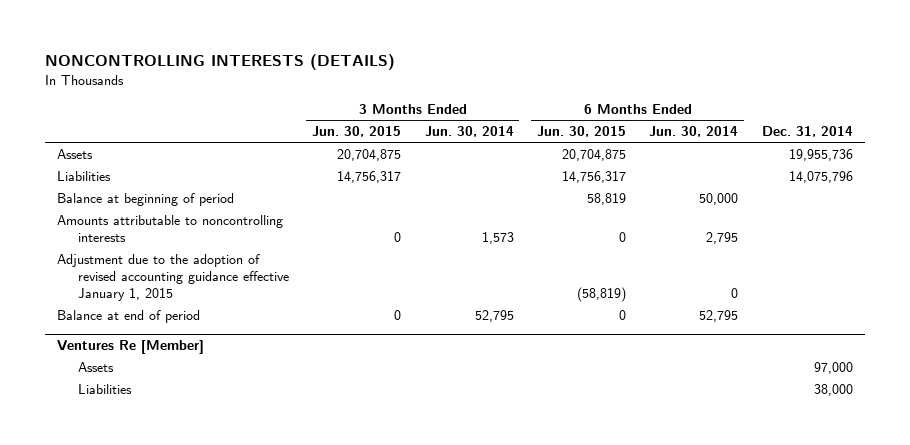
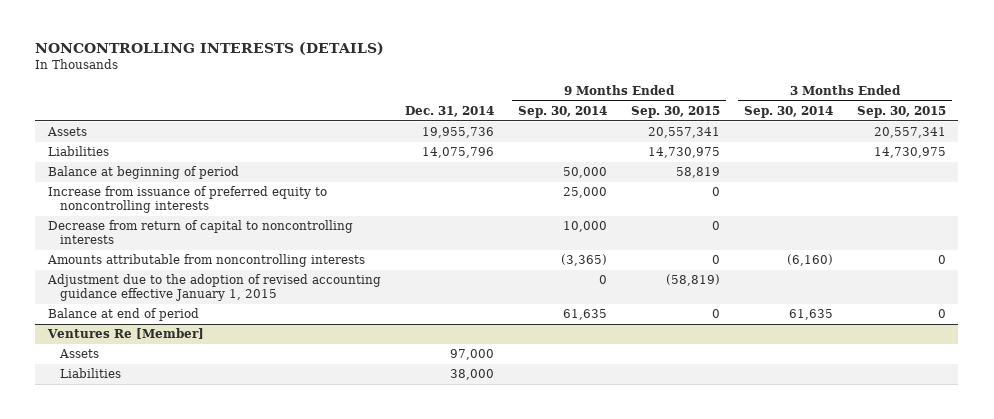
- | 3 Months Ended Jun. 30, 2015 | 3 Months Ended Jun. 30, 2014 | 6 Months Ended Jun. 30, 2015 | 6 Months Ended Jun. 30, 2014 | Dec. 31, 2014
+ | Dec. 31, 2014 | 9 Months Ended Sep. 30, 2014 | 9 Months Ended Sep. 30, 2015 | 3 Months Ended Sep. 30, 2014 | 3 Months Ended Sep. 30, 2015
- Amounts attributable to noncontrolling interests | 0 | 1,573 | 0 | 2,795 |
+ Increase from issuance of preferred equity to noncontrolling interests | | 25,000 | 0 | |
+ Decrease from return of capital to noncontrolling interests | | 10,000 | 0 | |
+ Amounts attributable from noncontrolling interests | | (3,365) | 0 | (6,160) | 0

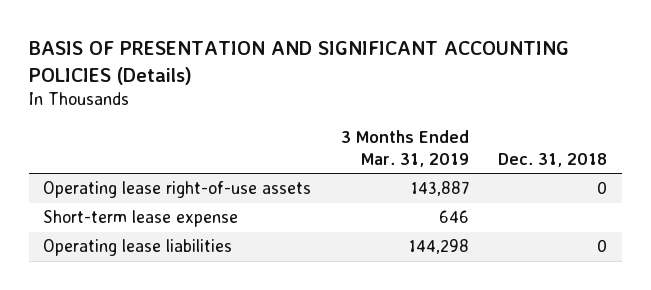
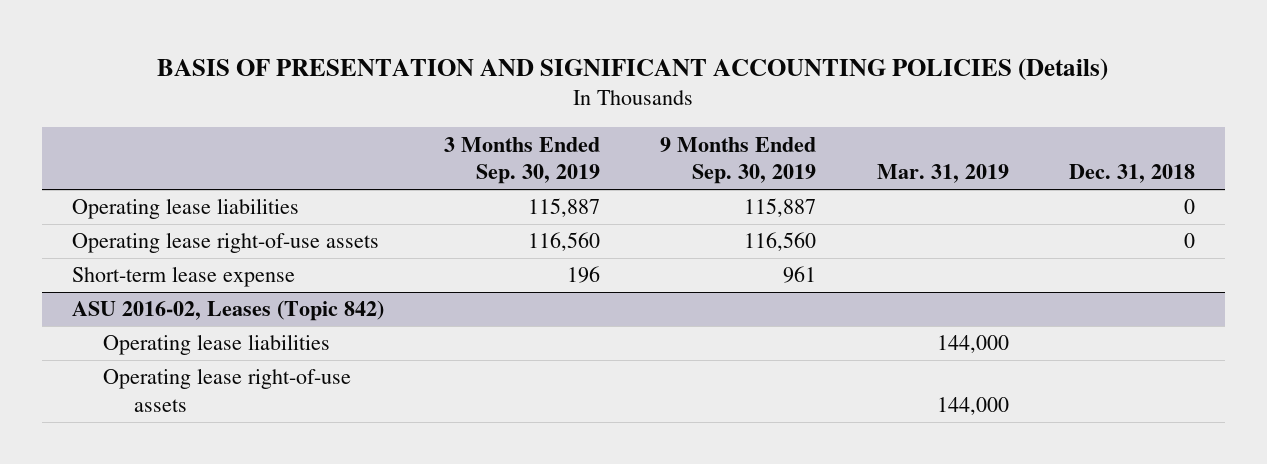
- | 3 Months Ended Mar. 31, 2019 | Dec. 31, 2018
+ | 3 Months Ended Sep. 30, 2019 | 9 Months Ended Sep. 30, 2019 | Mar. 31, 2019 | Dec. 31, 2018
moved up: Operating lease liabilities | 115,887 | 115,887 | | 0
+ ASU 2016-02, Leases (Topic 842)
+ Operating lease liabilities | | | 144,000 |
+ Operating lease right-of-use assets | | | 144,000 |

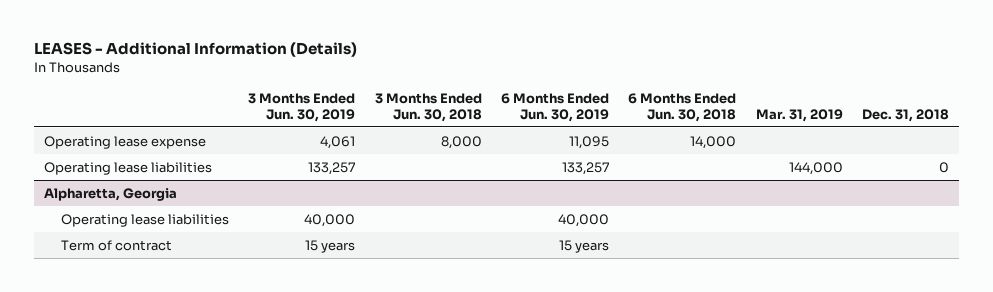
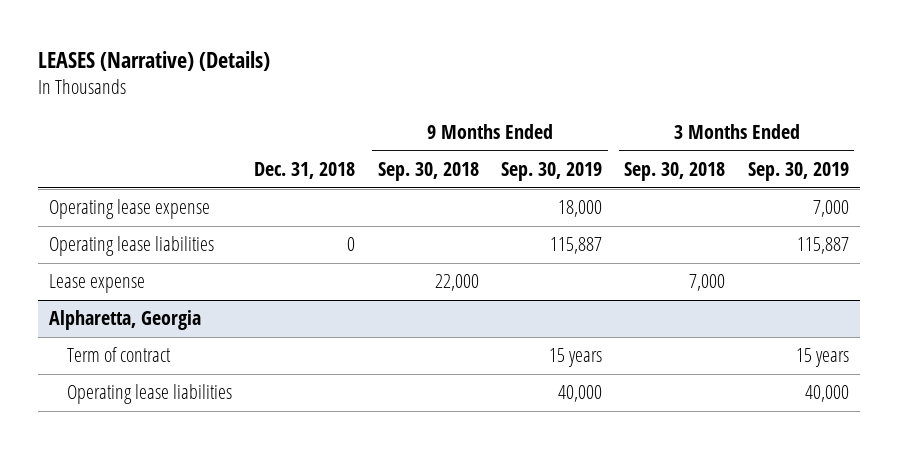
- LEASES - Additional Information (Details)
+ LEASES (Narrative) (Details)
- | 3 Months Ended Jun. 30, 2019 | 3 Months Ended Jun. 30, 2018 | 6 Months Ended Jun. 30, 2019 | 6 Months Ended Jun. 30, 2018 | Mar. 31, 2019 | Dec. 31, 2018
+ | Dec. 31, 2018 | 9 Months Ended Sep. 30, 2018 | 9 Months Ended Sep. 30, 2019 | 3 Months Ended Sep. 30, 2018 | 3 Months Ended Sep. 30, 2019
+ Lease expense | | 22,000 | | 7,000 |
@ Alpharetta, Georgia
moved down: Operating lease liabilities | | | 40,000 | | 40,000

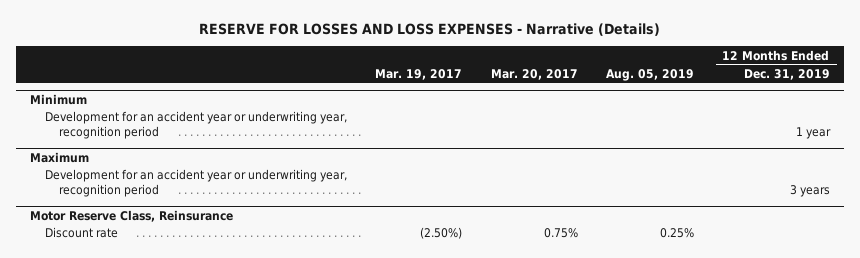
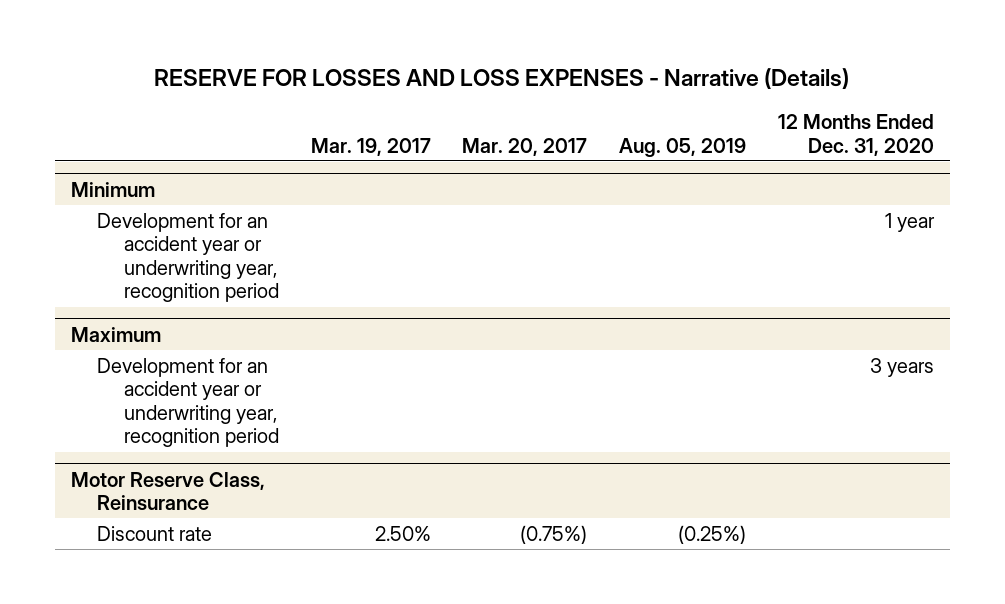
- | Mar. 19, 2017 | Mar. 20, 2017 | Aug. 05, 2019 | 12 Months Ended Dec. 31, 2019
+ | Mar. 19, 2017 | Mar. 20, 2017 | Aug. 05, 2019 | 12 Months Ended Dec. 31, 2020
@ Motor Reserve Class, Reinsurance
- Discount rate | (2.50%) | 0.75% | 0.25% |
+ Discount rate | 2.50% | (0.75%) | (0.25%) |

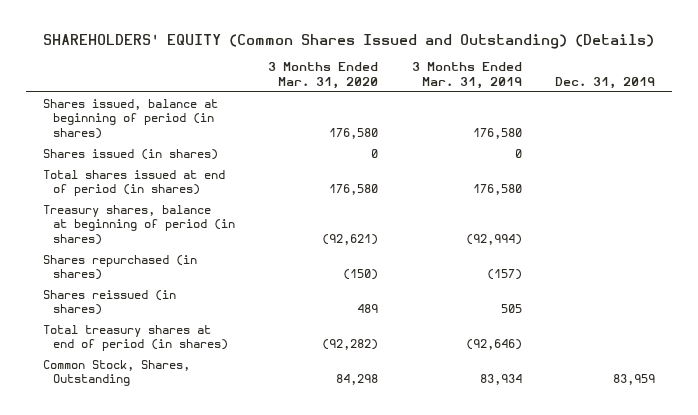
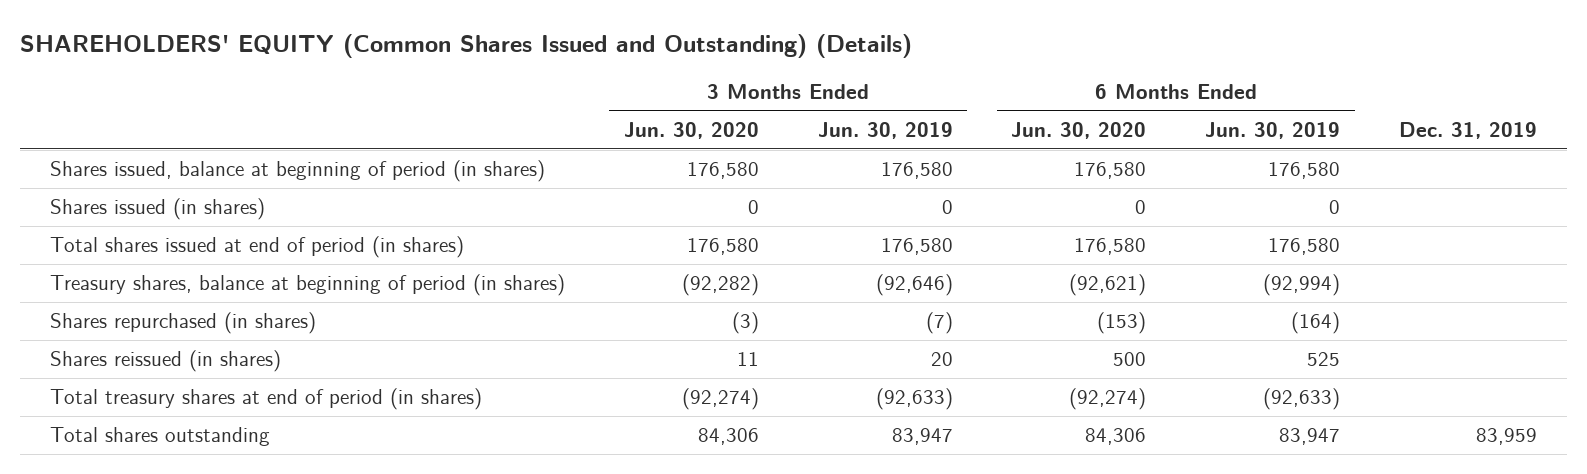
- | 3 Months Ended Mar. 31, 2020 | 3 Months Ended Mar. 31, 2019 | Dec. 31, 2019
+ | 3 Months Ended Jun. 30, 2020 | 3 Months Ended Jun. 30, 2019 | 6 Months Ended Jun. 30, 2020 | 6 Months Ended Jun. 30, 2019 | Dec. 31, 2019
- Common Stock, Shares, Outstanding | 84,298 | 83,934 | 83,959
+ Total shares outstanding | 84,306 | 83,947 | 84,306 | 83,947 | 83,959

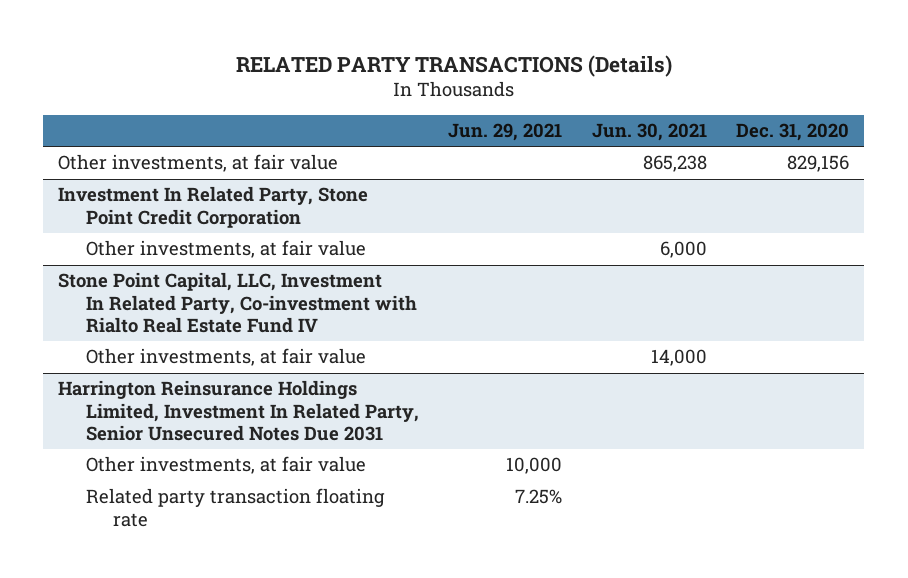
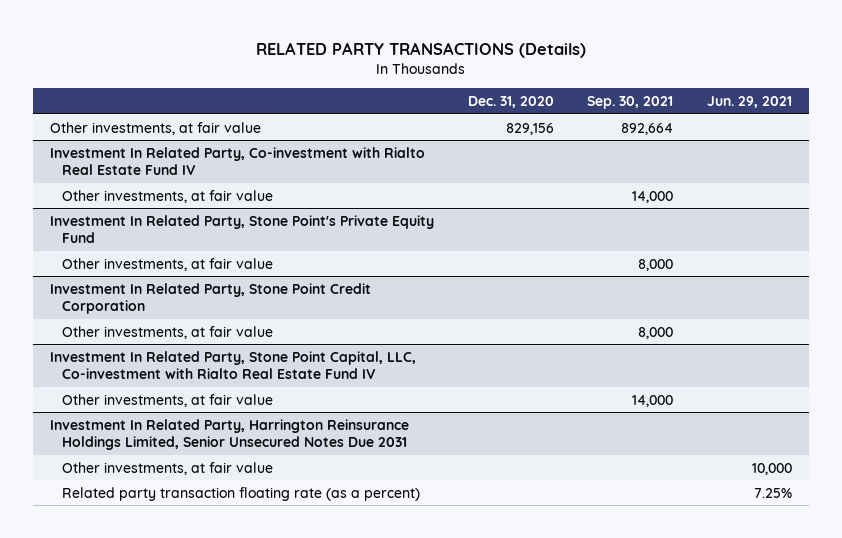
- | Jun. 29, 2021 | Jun. 30, 2021 | Dec. 31, 2020
+ | Dec. 31, 2020 | Sep. 30, 2021 | Jun. 29, 2021
+ Investment In Related Party, Co-investment with Rialto Real Estate Fund IV
+ Other investments, at fair value | | 14,000 |
+ Investment In Related Party, Stone Point's Private Equity Fund
+ Other investments, at fair value | | 8,000 |
- Stone Point Capital, LLC, Investment In Related Party, Co-investment with Rialto Real Estate Fund IV
+ Investment In Related Party, Stone Point Capital, LLC, Co-investment with Rialto Real Estate Fund IV
- Harrington Reinsurance Holdings Limited, Investment In Related Party, Senior Unsecured Notes Due 2031
+ Investment In Related Party, Harrington Reinsurance Holdings Limited, Senior Unsecured Notes Due 2031
- Related party transaction floating rate | 7.25% | |
+ Related party transaction floating rate (as a percent) | | | 7.25%

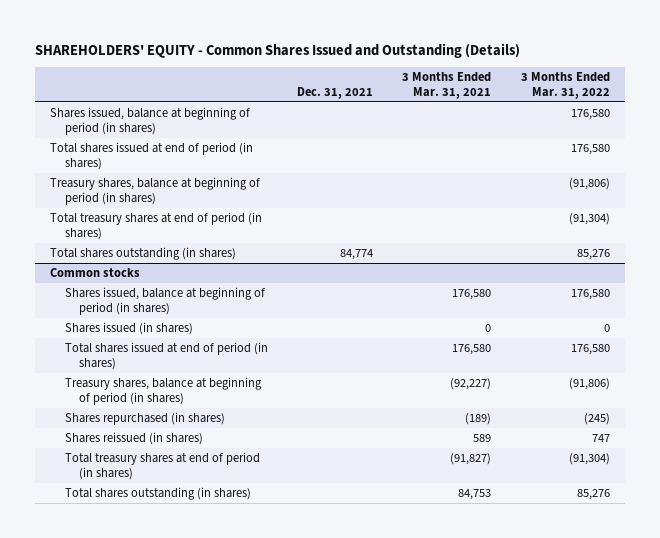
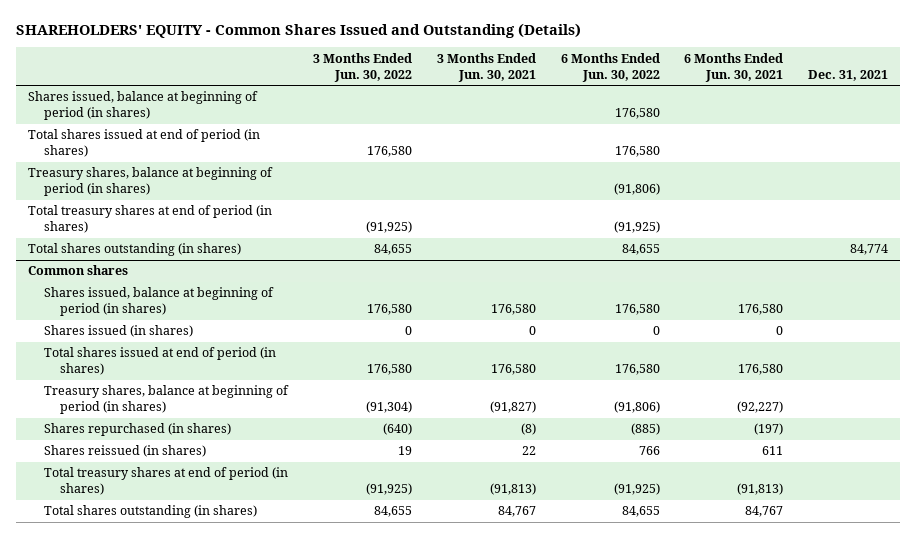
- | Dec. 31, 2021 | 3 Months Ended Mar. 31, 2021 | 3 Months Ended Mar. 31, 2022
+ | 3 Months Ended Jun. 30, 2022 | 3 Months Ended Jun. 30, 2021 | 6 Months Ended Jun. 30, 2022 | 6 Months Ended Jun. 30, 2021 | Dec. 31, 2021
- Common stocks
+ Common shares

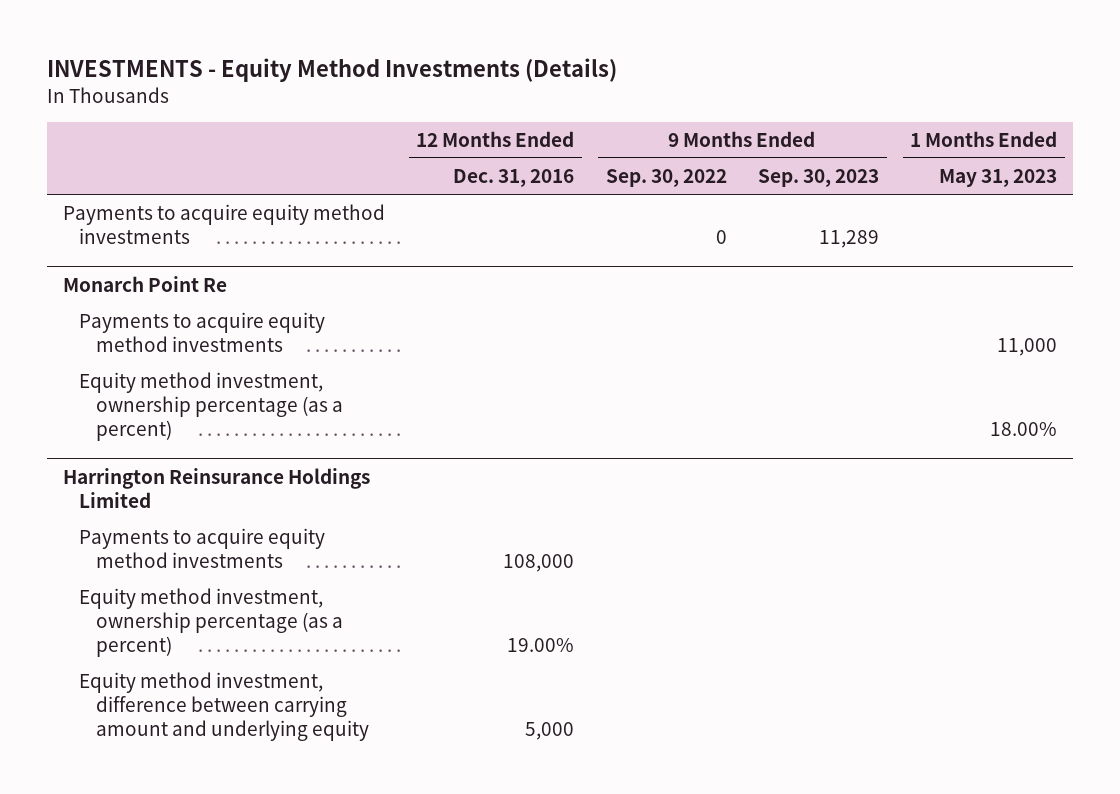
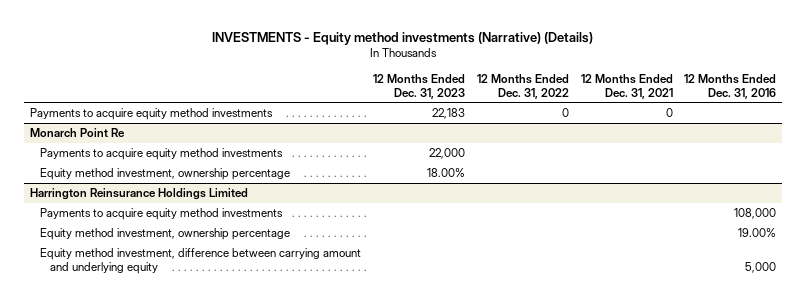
- INVESTMENTS - Equity Method Investments (Details)
+ INVESTMENTS - Equity method investments (Narrative) (Details)
- | 12 Months Ended Dec. 31, 2016 | 9 Months Ended Sep. 30, 2022 | 9 Months Ended Sep. 30, 2023 | 1 Months Ended May 31, 2023
+ | 12 Months Ended Dec. 31, 2023 | 12 Months Ended Dec. 31, 2022 | 12 Months Ended Dec. 31, 2021 | 12 Months Ended Dec. 31, 2016
@ Monarch Point Re
- Equity method investment, ownership percentage (as a percent) | | | | 18.00%
+ Equity method investment, ownership percentage | 18.00% | | |
@ Harrington Reinsurance Holdings Limited
- Equity method investment, ownership percentage (as a percent) | 19.00% | | |
+ Equity method investment, ownership percentage | | | | 19.00%

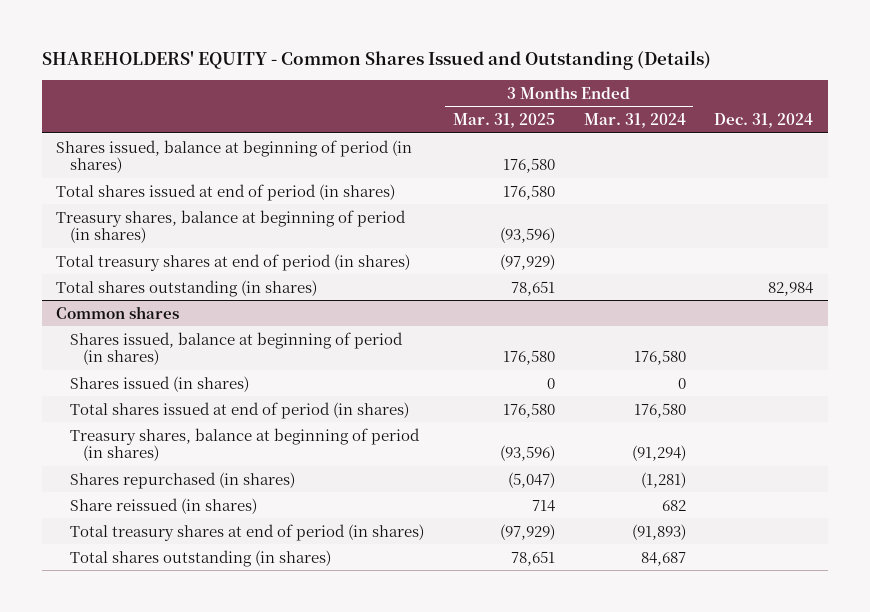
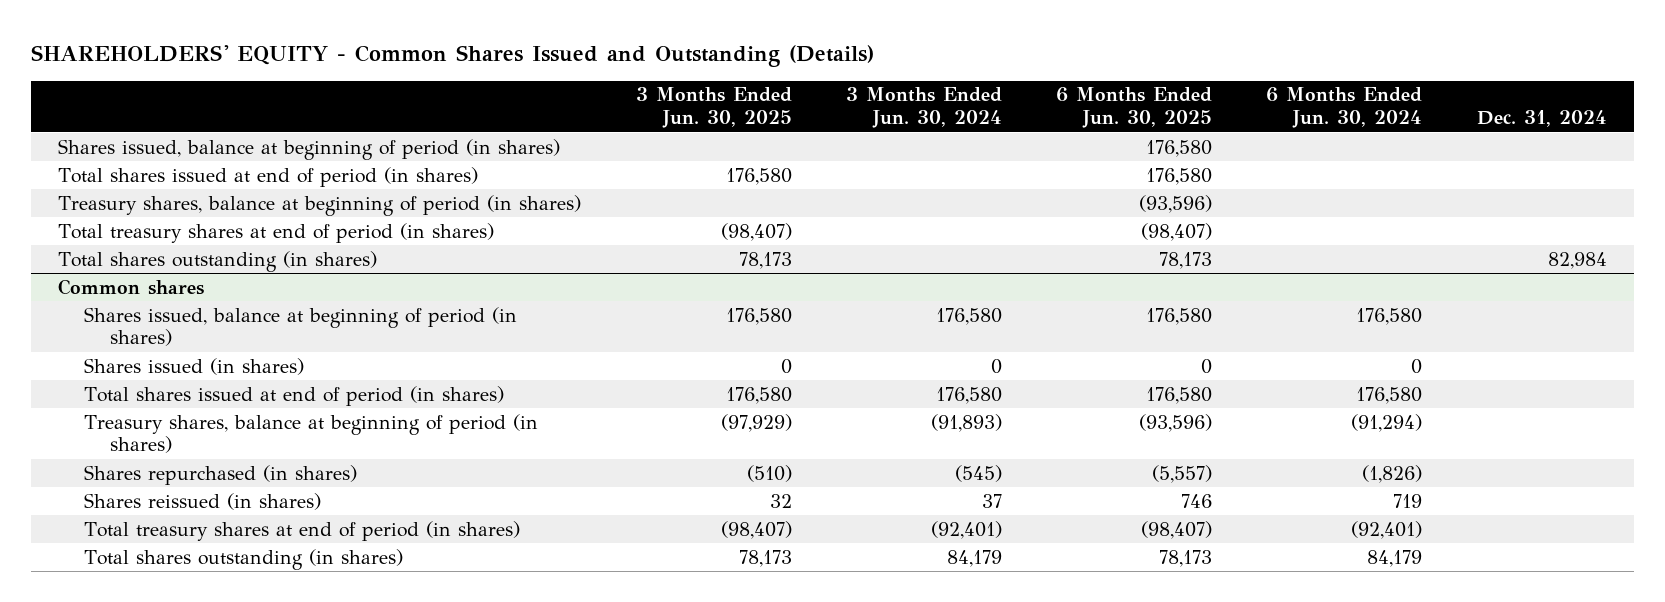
- | 3 Months Ended Mar. 31, 2025 | 3 Months Ended Mar. 31, 2024 | Dec. 31, 2024
+ | 3 Months Ended Jun. 30, 2025 | 3 Months Ended Jun. 30, 2024 | 6 Months Ended Jun. 30, 2025 | 6 Months Ended Jun. 30, 2024 | Dec. 31, 2024
@ Common shares
- Share reissued (in shares) | 714 | 682 |
+ Shares reissued (in shares) | 32 | 37 | 746 | 719 |

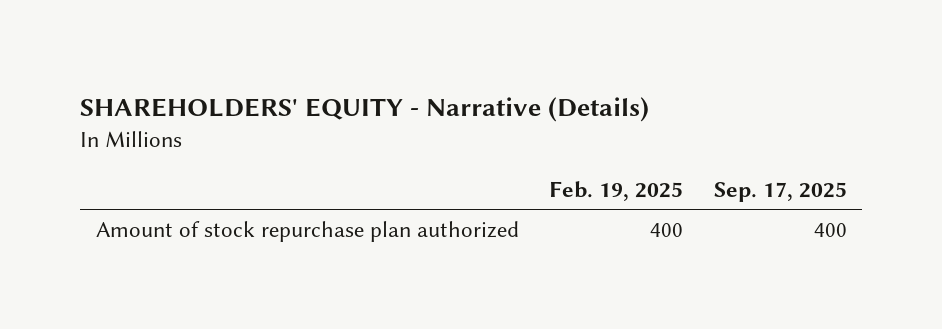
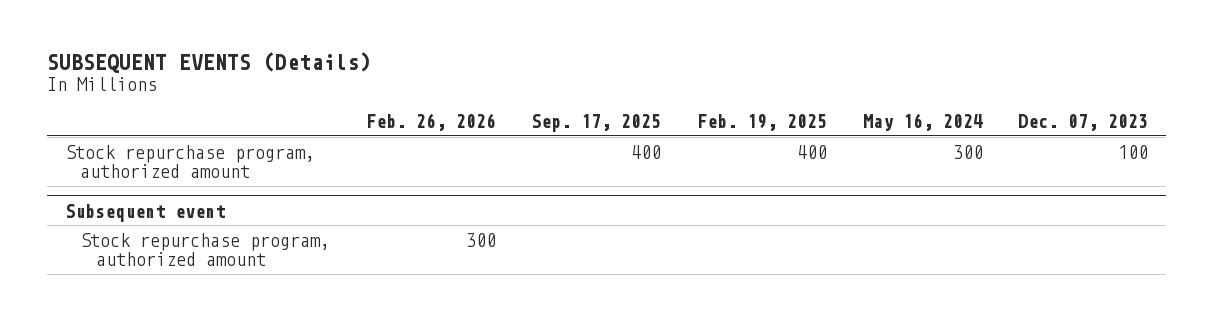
- SHAREHOLDERS' EQUITY - Narrative (Details)
+ SUBSEQUENT EVENTS (Details)
- | Feb. 19, 2025 | Sep. 17, 2025
+ | Feb. 26, 2026 | Sep. 17, 2025 | Feb. 19, 2025 | May 16, 2024 | Dec. 07, 2023
- Amount of stock repurchase plan authorized | 400 | 400
+ Stock repurchase program, authorized amount | | 400 | 400 | 300 | 100
+ Subsequent event
+ Stock repurchase program, authorized amount | 300 | | | |

